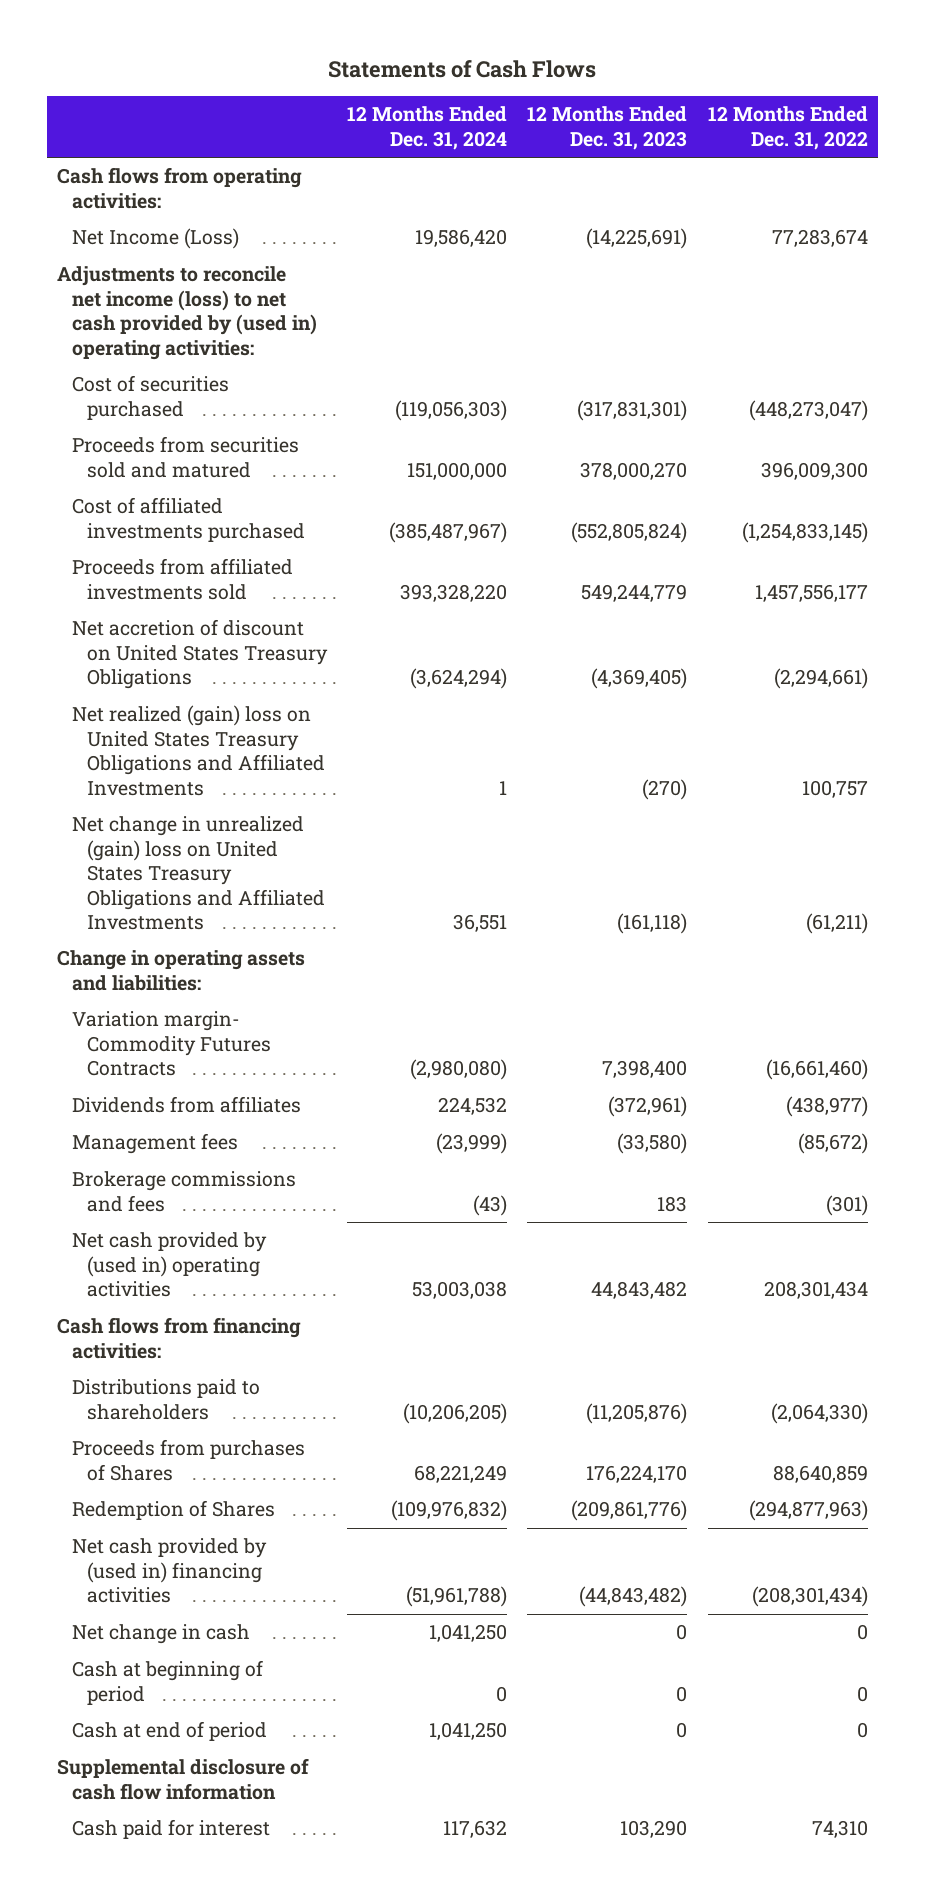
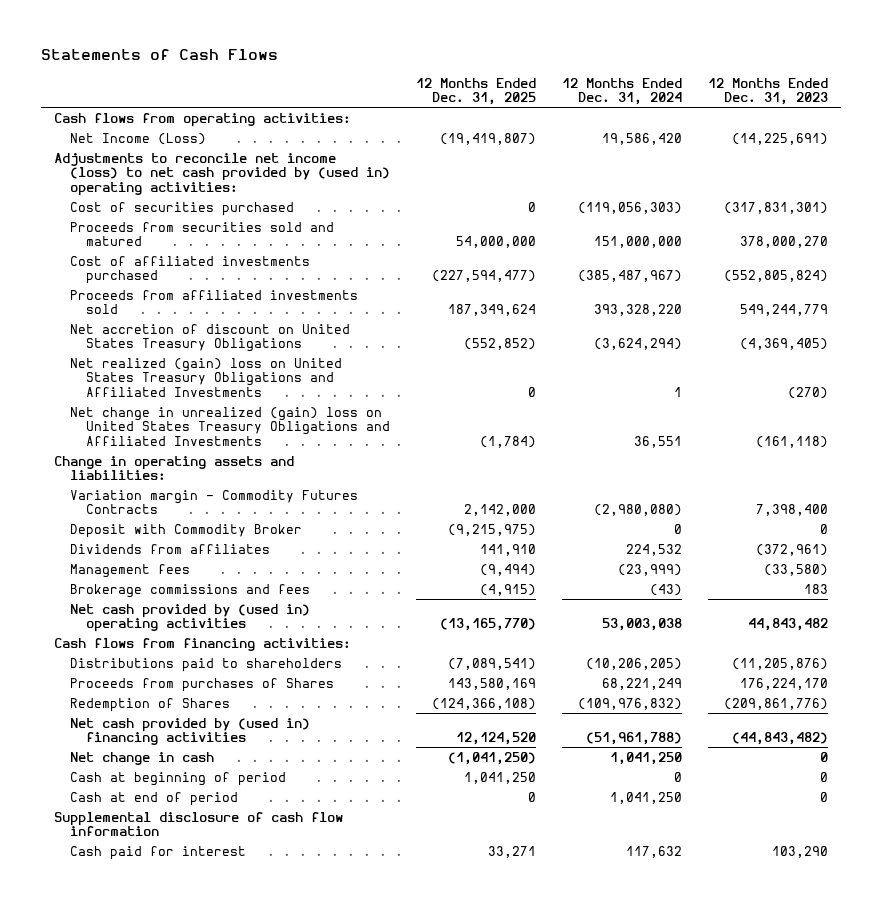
- | 12 Months Ended Dec. 31, 2024 | 12 Months Ended Dec. 31, 2023 | 12 Months Ended Dec. 31, 2022
+ | 12 Months Ended Dec. 31, 2025 | 12 Months Ended Dec. 31, 2024 | 12 Months Ended Dec. 31, 2023
- Variation margin- Commodity Futures Contracts | (2,980,080) | 7,398,400 | (16,661,460)
+ Variation margin - Commodity Futures Contracts | 2,142,000 | (2,980,080) | 7,398,400
+ Deposit with Commodity Broker | (9,215,975) | 0 | 0

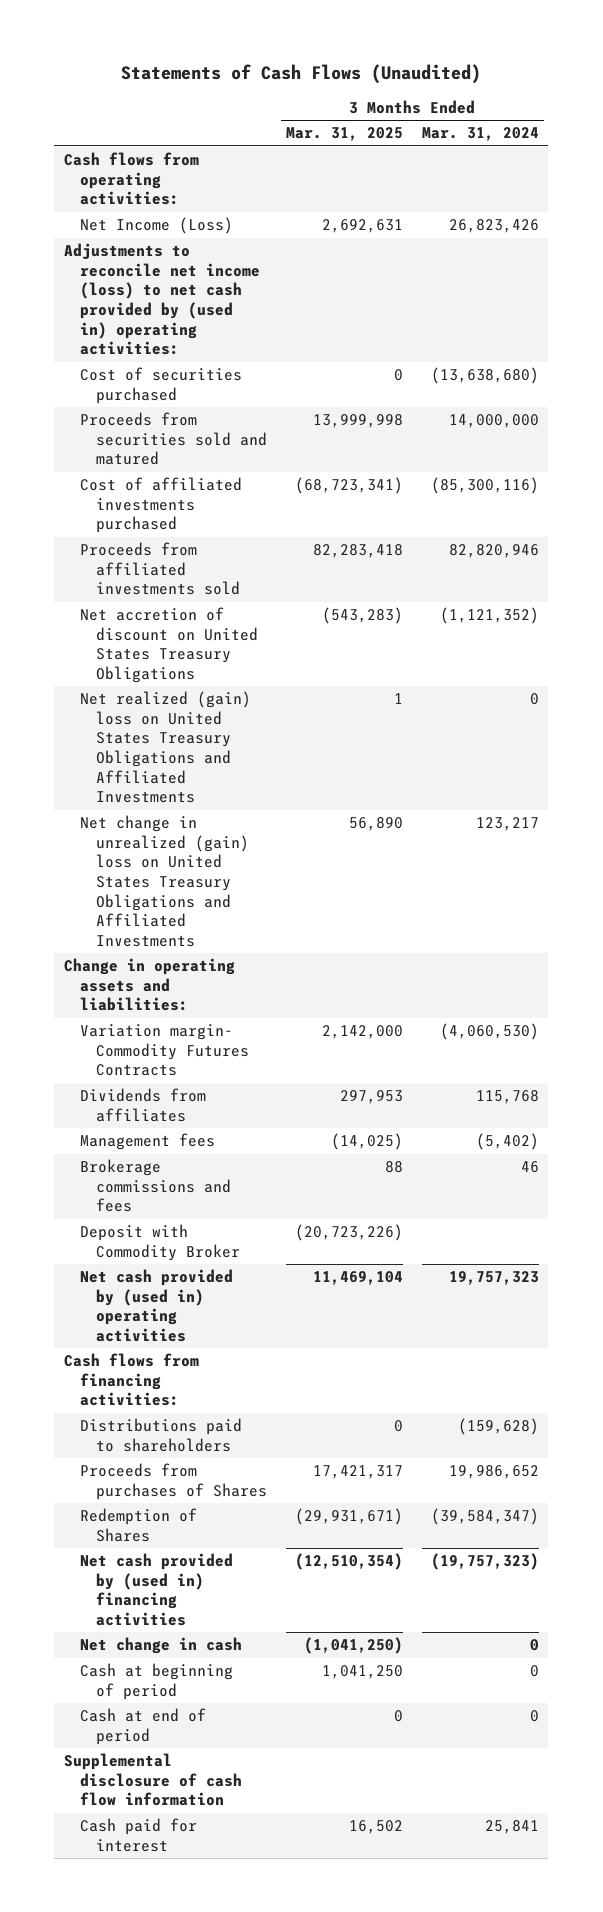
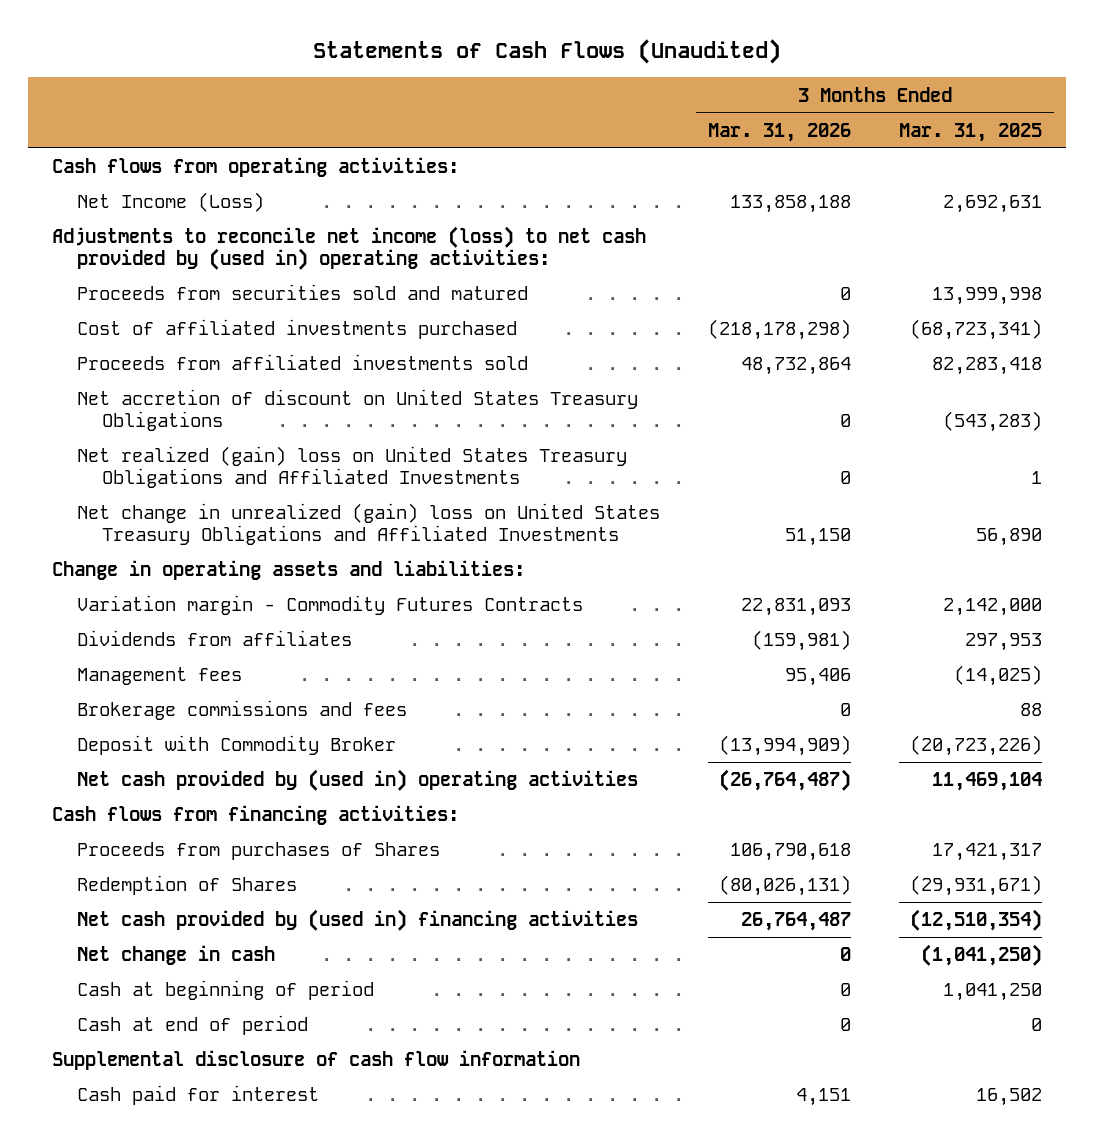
- | 3 Months Ended Mar. 31, 2025 | 3 Months Ended Mar. 31, 2024
+ | 3 Months Ended Mar. 31, 2026 | 3 Months Ended Mar. 31, 2025
- Cost of securities purchased | 0 | (13,638,680)
- Variation margin- Commodity Futures Contracts | 2,142,000 | (4,060,530)
+ Variation margin - Commodity Futures Contracts | 22,831,093 | 2,142,000
- Distributions paid to shareholders | 0 | (159,628)

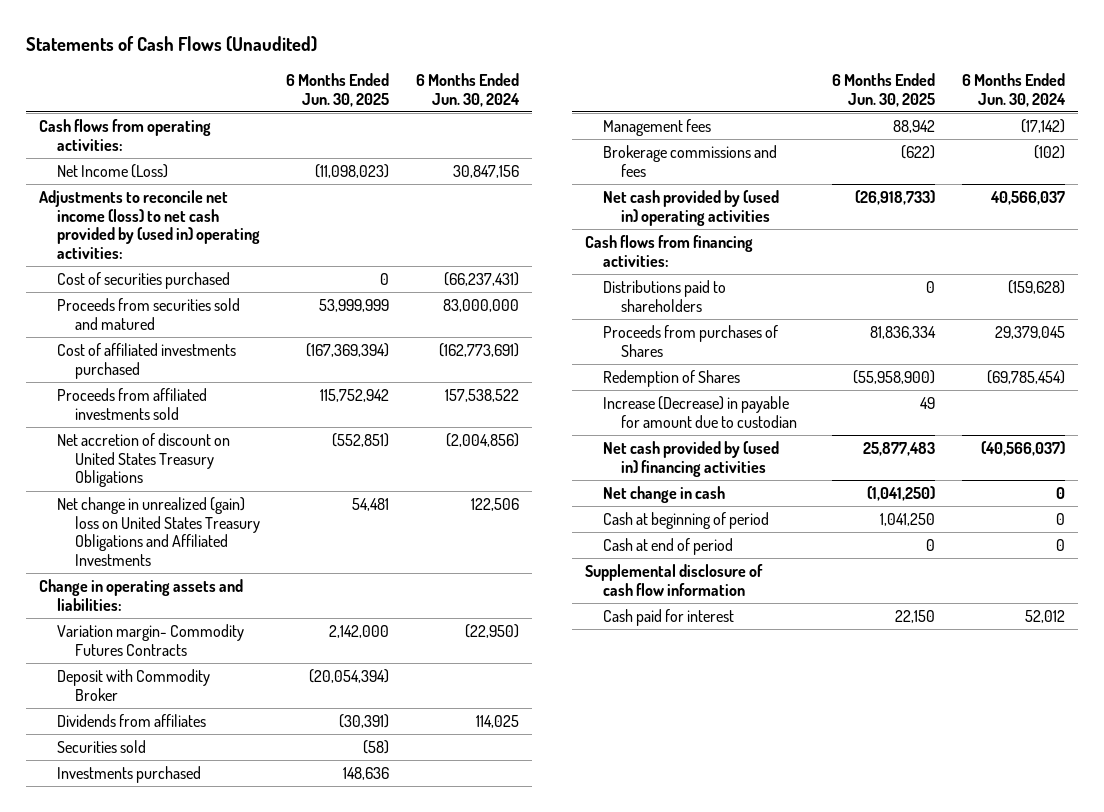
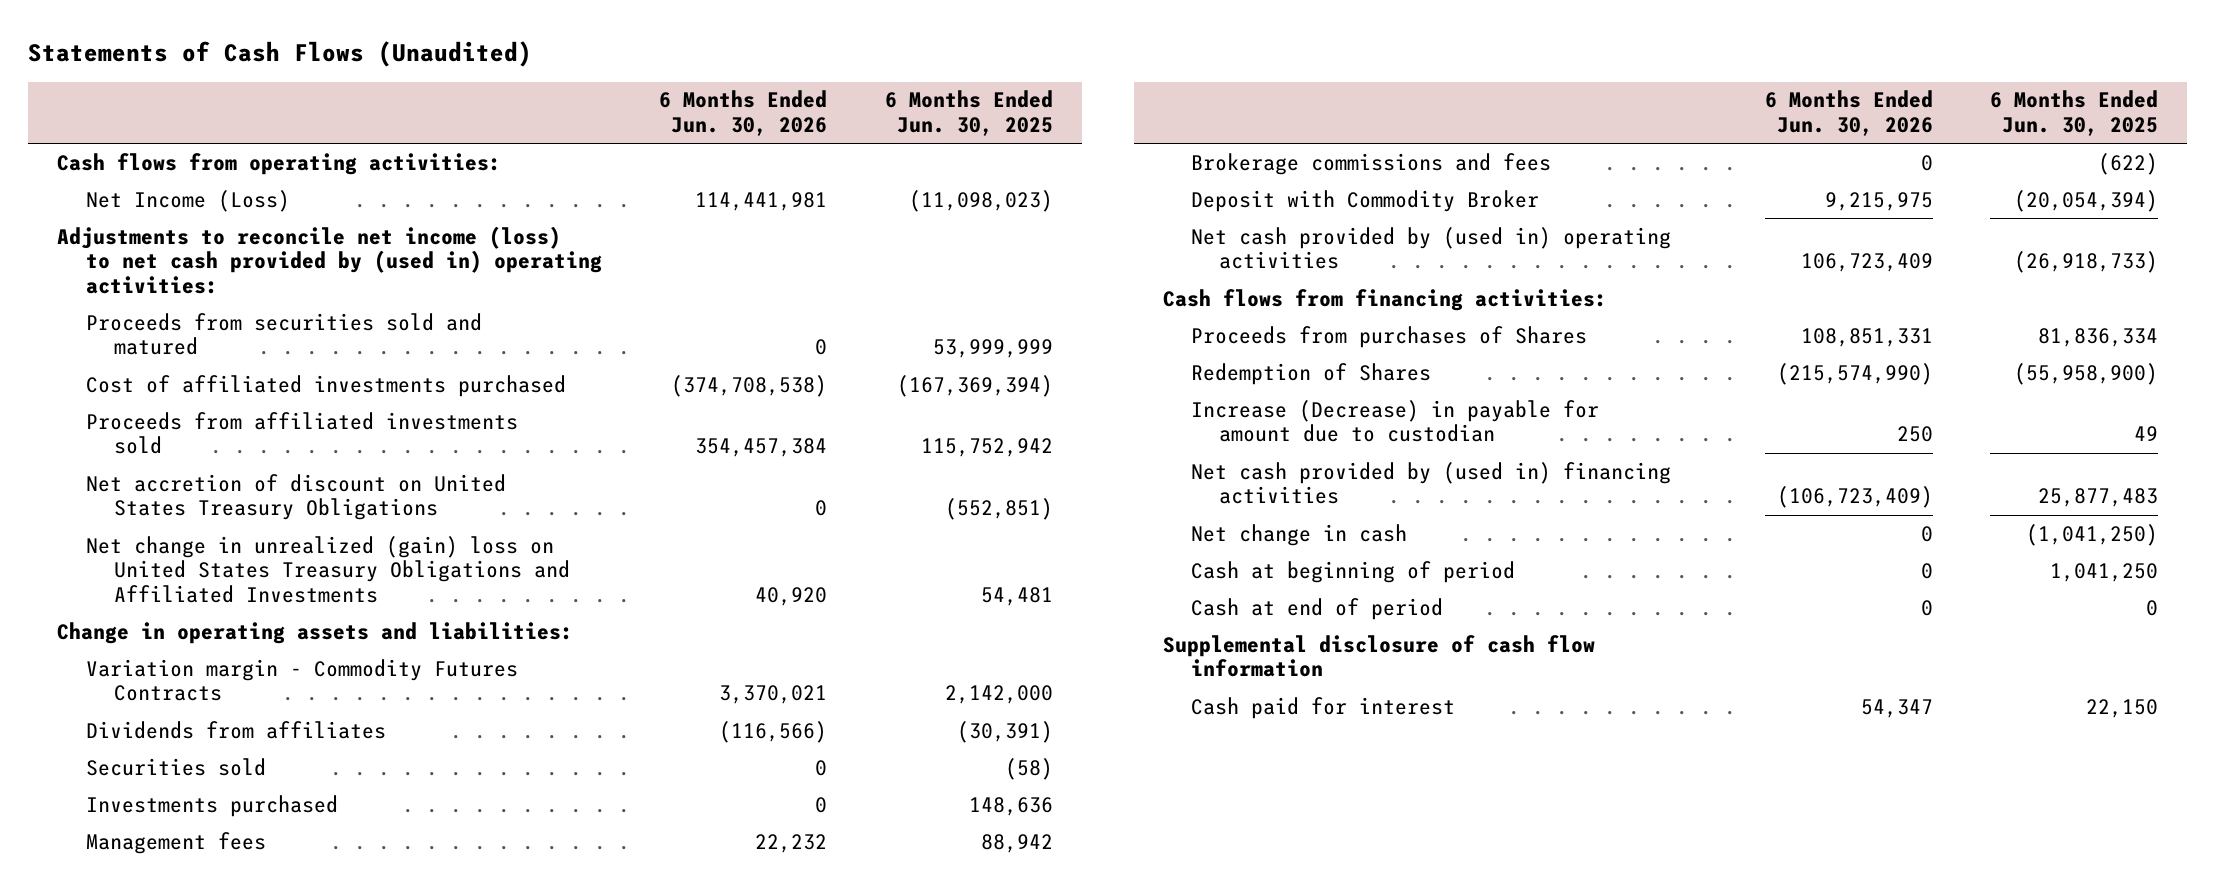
- | 6 Months Ended Jun. 30, 2025 | 6 Months Ended Jun. 30, 2024
+ | 6 Months Ended Jun. 30, 2026 | 6 Months Ended Jun. 30, 2025
- Cost of securities purchased | 0 | (66,237,431)
- Variation margin- Commodity Futures Contracts | 2,142,000 | (22,950)
+ Variation margin - Commodity Futures Contracts | 3,370,021 | 2,142,000
moved down: Deposit with Commodity Broker | 9,215,975 | (20,054,394)
- Distributions paid to shareholders | 0 | (159,628)

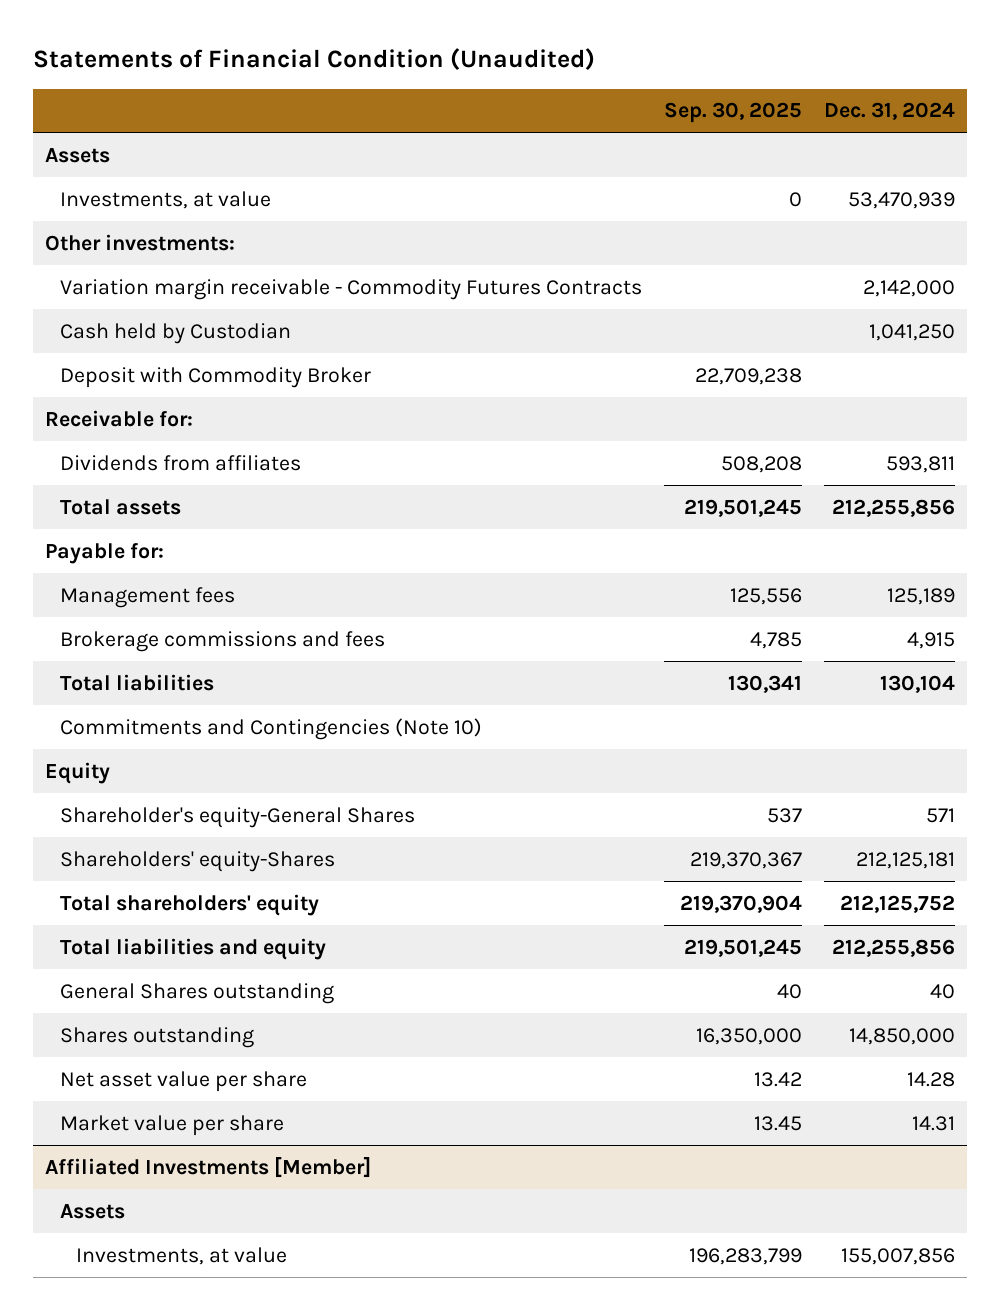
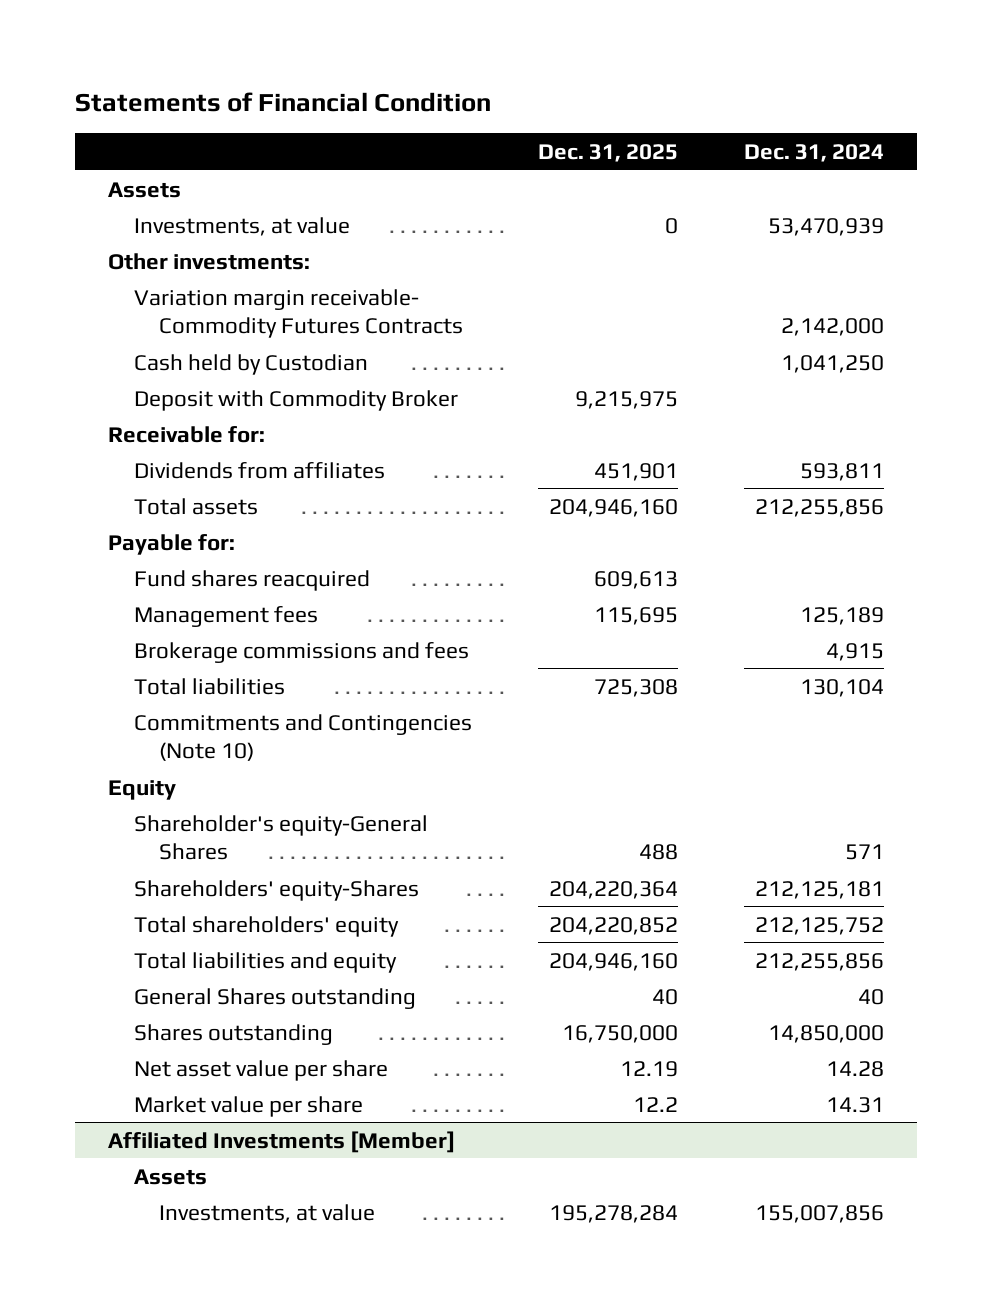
- Statements of Financial Condition (Unaudited)
+ Statements of Financial Condition
- | Sep. 30, 2025 | Dec. 31, 2024
+ | Dec. 31, 2025 | Dec. 31, 2024
- Variation margin receivable - Commodity Futures Contracts | | 2,142,000
+ Variation margin receivable- Commodity Futures Contracts | | 2,142,000
+ Fund shares reacquired | 609,613 |

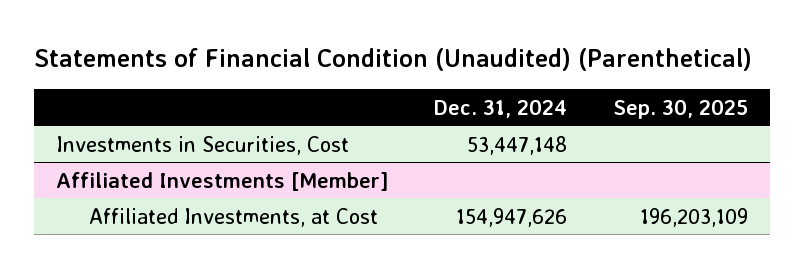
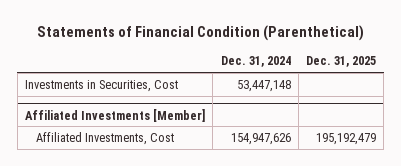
- Statements of Financial Condition (Unaudited) (Parenthetical)
+ Statements of Financial Condition (Parenthetical)
- | Dec. 31, 2024 | Sep. 30, 2025
+ | Dec. 31, 2024 | Dec. 31, 2025
@ Affiliated Investments [Member]
- Affiliated Investments, at Cost | 154,947,626 | 196,203,109
+ Affiliated Investments, Cost | 154,947,626 | 195,192,479

